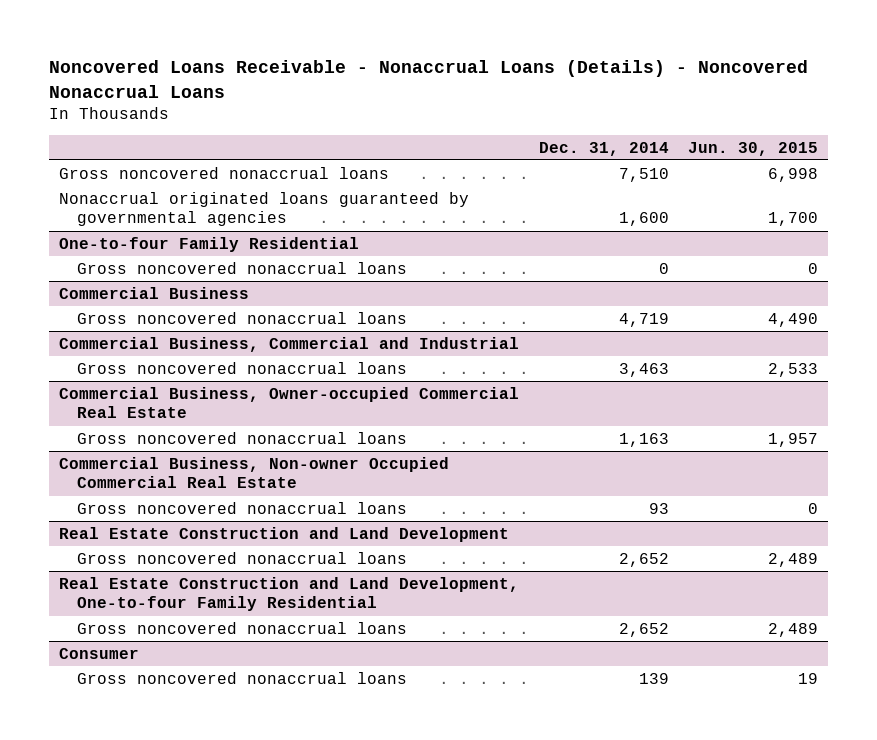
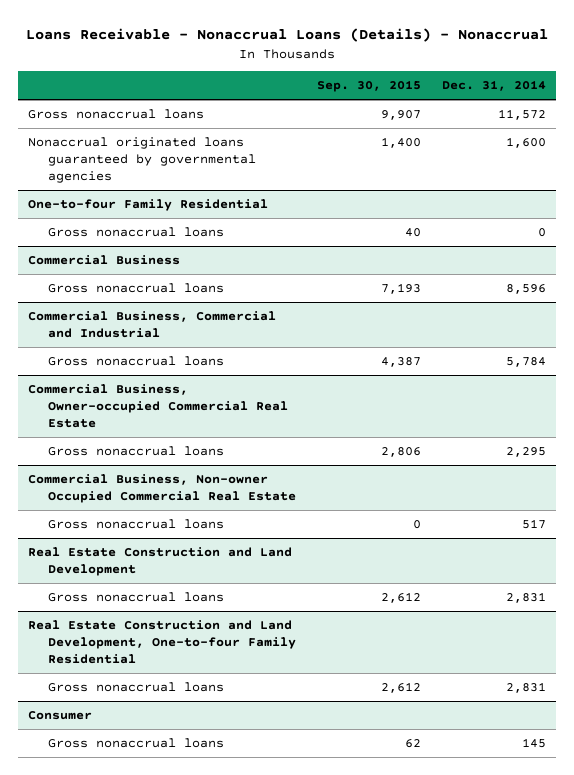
- Noncovered Loans Receivable - Nonaccrual Loans (Details) - Noncovered Nonaccrual Loans
+ Loans Receivable - Nonaccrual Loans (Details) - Nonaccrual
- | Dec. 31, 2014 | Jun. 30, 2015
+ | Sep. 30, 2015 | Dec. 31, 2014
- Gross noncovered nonaccrual loans | 7,510 | 6,998
+ Gross nonaccrual loans | 9,907 | 11,572
@ One-to-four Family Residential
- Gross noncovered nonaccrual loans | 0 | 0
+ Gross nonaccrual loans | 40 | 0
@ Commercial Business
- Gross noncovered nonaccrual loans | 4,719 | 4,490
+ Gross nonaccrual loans | 7,193 | 8,596
@ Commercial Business, Commercial and Industrial
- Gross noncovered nonaccrual loans | 3,463 | 2,533
+ Gross nonaccrual loans | 4,387 | 5,784
@ Commercial Business, Owner-occupied Commercial Real Estate
- Gross noncovered nonaccrual loans | 1,163 | 1,957
+ Gross nonaccrual loans | 2,806 | 2,295
@ Commercial Business, Non-owner Occupied Commercial Real Estate
- Gross noncovered nonaccrual loans | 93 | 0
+ Gross nonaccrual loans | 0 | 517
@ Real Estate Construction and Land Development
- Gross noncovered nonaccrual loans | 2,652 | 2,489
+ Gross nonaccrual loans | 2,612 | 2,831
@ Real Estate Construction and Land Development, One-to-four Family Residential
- Gross noncovered nonaccrual loans | 2,652 | 2,489
+ Gross nonaccrual loans | 2,612 | 2,831
@ Consumer
- Gross noncovered nonaccrual loans | 139 | 19
+ Gross nonaccrual loans | 62 | 145

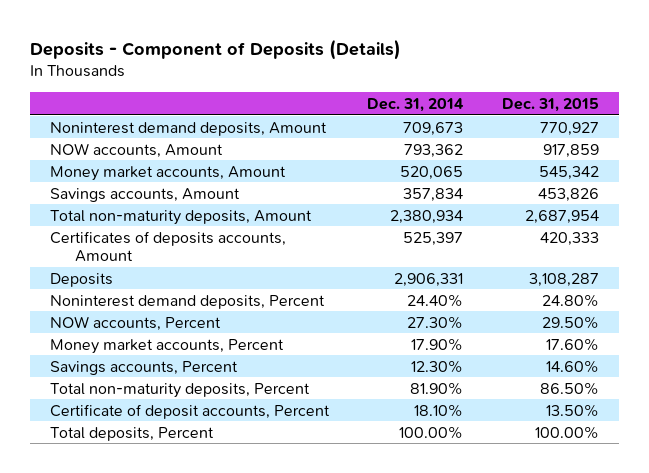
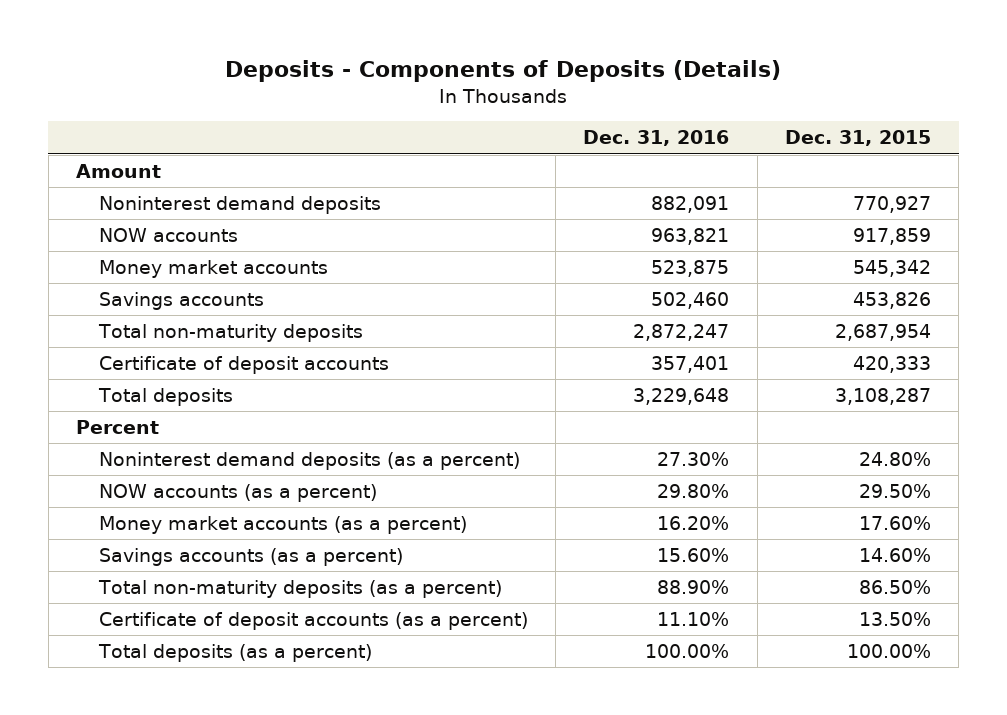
- Deposits - Component of Deposits (Details)
+ Deposits - Components of Deposits (Details)
- | Dec. 31, 2014 | Dec. 31, 2015
+ | Dec. 31, 2016 | Dec. 31, 2015
- Noninterest demand deposits, Amount | 709,673 | 770,927
- NOW accounts, Amount | 793,362 | 917,859
- Money market accounts, Amount | 520,065 | 545,342
- Savings accounts, Amount | 357,834 | 453,826
- Total non-maturity deposits, Amount | 2,380,934 | 2,687,954
- Certificates of deposits accounts, Amount | 525,397 | 420,333
- Deposits | 2,906,331 | 3,108,287
- Noninterest demand deposits, Percent | 24.40% | 24.80%
- NOW accounts, Percent | 27.30% | 29.50%
- Money market accounts, Percent | 17.90% | 17.60%
- Savings accounts, Percent | 12.30% | 14.60%
- Total non-maturity deposits, Percent | 81.90% | 86.50%
- Certificate of deposit accounts, Percent | 18.10% | 13.50%
- Total deposits, Percent | 100.00% | 100.00%
+ Amount
+ Noninterest demand deposits | 882,091 | 770,927
+ NOW accounts | 963,821 | 917,859
+ Money market accounts | 523,875 | 545,342
+ Savings accounts | 502,460 | 453,826
+ Total non-maturity deposits | 2,872,247 | 2,687,954
+ Certificate of deposit accounts | 357,401 | 420,333
+ Total deposits | 3,229,648 | 3,108,287
+ Percent
+ Noninterest demand deposits (as a percent) | 27.30% | 24.80%
+ NOW accounts (as a percent) | 29.80% | 29.50%
+ Money market accounts (as a percent) | 16.20% | 17.60%
+ Savings accounts (as a percent) | 15.60% | 14.60%
+ Total non-maturity deposits (as a percent) | 88.90% | 86.50%
+ Certificate of deposit accounts (as a percent) | 11.10% | 13.50%
+ Total deposits (as a percent) | 100.00% | 100.00%

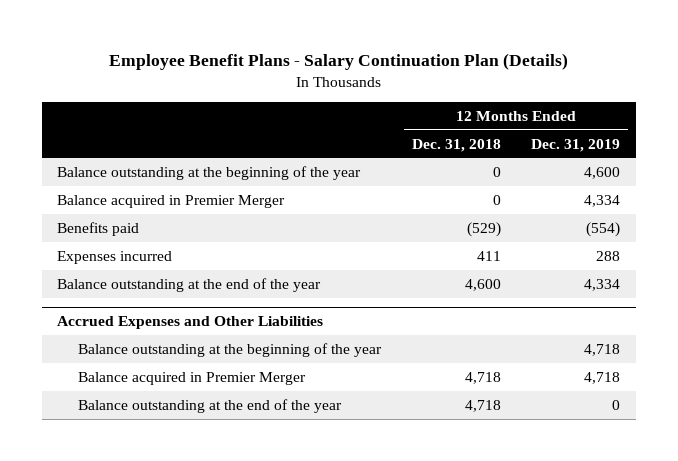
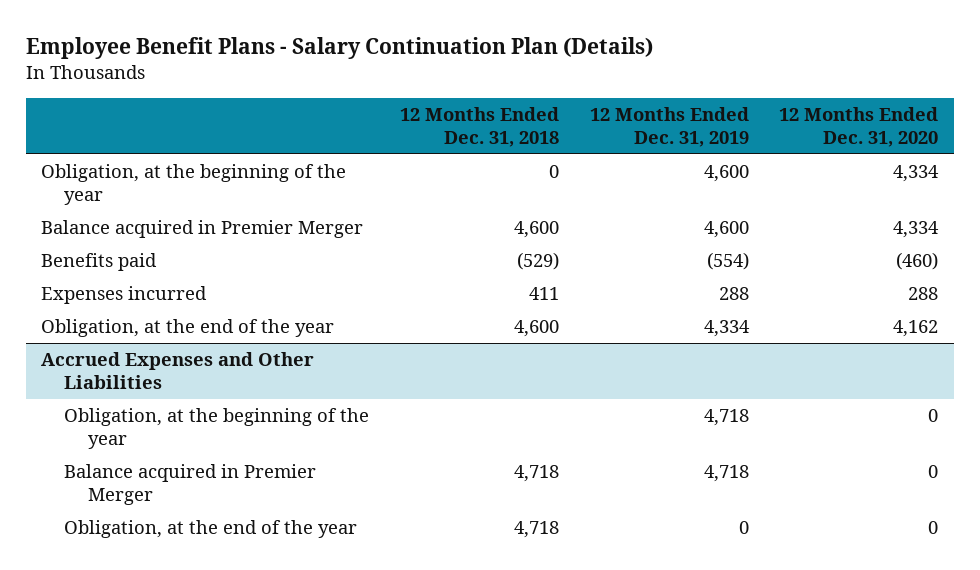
- | 12 Months Ended Dec. 31, 2018 | 12 Months Ended Dec. 31, 2019
+ | 12 Months Ended Dec. 31, 2018 | 12 Months Ended Dec. 31, 2019 | 12 Months Ended Dec. 31, 2020
- Balance outstanding at the beginning of the year | 0 | 4,600
- Balance acquired in Premier Merger | 0 | 4,334
+ Obligation, at the beginning of the year | 0 | 4,600 | 4,334
+ Balance acquired in Premier Merger | 4,600 | 4,600 | 4,334
- Balance outstanding at the end of the year | 4,600 | 4,334
+ Obligation, at the end of the year | 4,600 | 4,334 | 4,162
@ Accrued Expenses and Other Liabilities
- Balance outstanding at the beginning of the year | | 4,718
+ Obligation, at the beginning of the year | | 4,718 | 0
- Balance outstanding at the end of the year | 4,718 | 0
+ Obligation, at the end of the year | 4,718 | 0 | 0

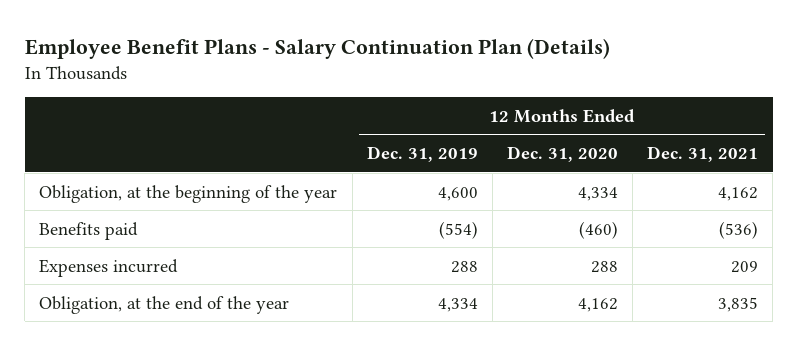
- | 12 Months Ended Dec. 31, 2018 | 12 Months Ended Dec. 31, 2019 | 12 Months Ended Dec. 31, 2020
+ | 12 Months Ended Dec. 31, 2019 | 12 Months Ended Dec. 31, 2020 | 12 Months Ended Dec. 31, 2021
- Balance acquired in Premier Merger | 4,600 | 4,600 | 4,334
- Accrued Expenses and Other Liabilities
- Obligation, at the beginning of the year | | 4,718 | 0
- Balance acquired in Premier Merger | 4,718 | 4,718 | 0
- Obligation, at the end of the year | 4,718 | 0 | 0

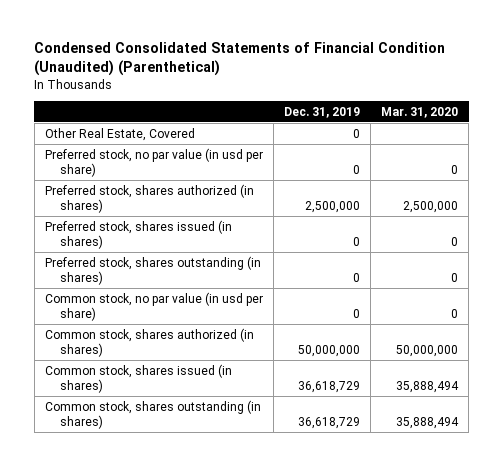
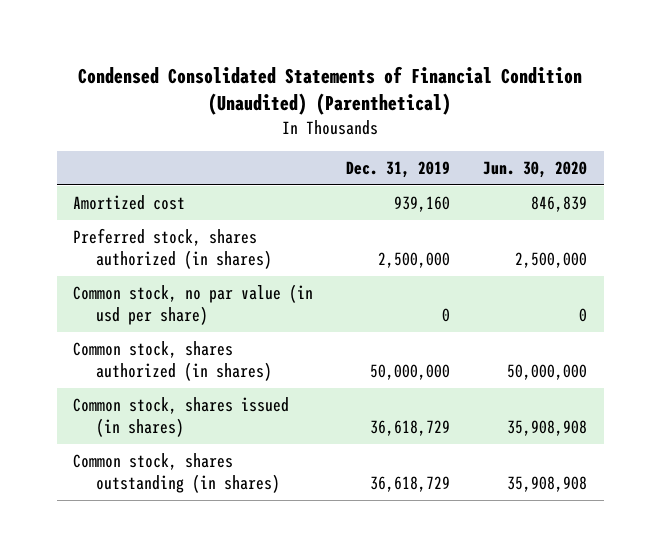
- | Dec. 31, 2019 | Mar. 31, 2020
+ | Dec. 31, 2019 | Jun. 30, 2020
- Other Real Estate, Covered | 0 |
- Preferred stock, no par value (in usd per share) | 0 | 0
+ Amortized cost | 939,160 | 846,839
- Preferred stock, shares issued (in shares) | 0 | 0
- Preferred stock, shares outstanding (in shares) | 0 | 0

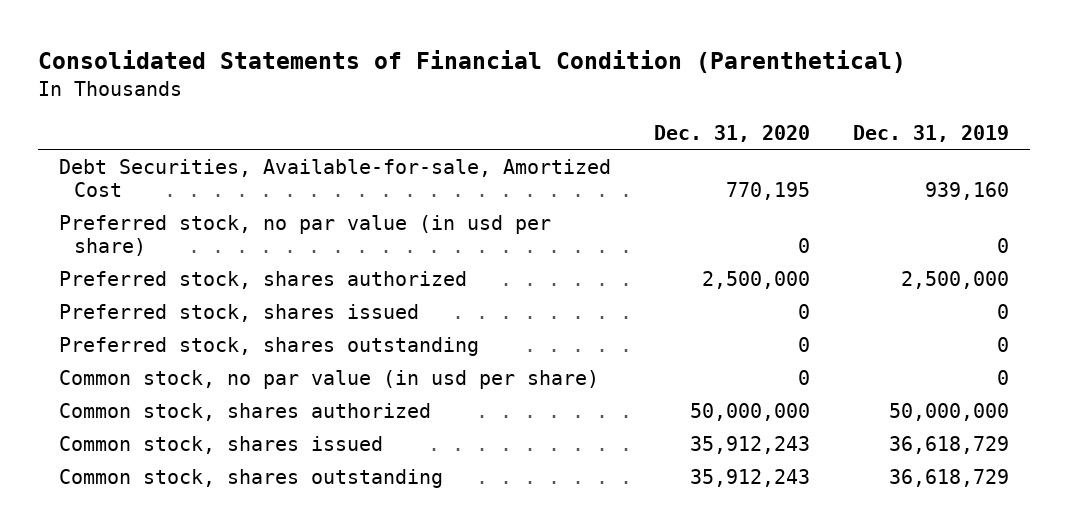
- Condensed Consolidated Statements of Financial Condition (Unaudited) (Parenthetical)
+ Consolidated Statements of Financial Condition (Parenthetical)
- | Dec. 31, 2019 | Jun. 30, 2020
+ | Dec. 31, 2020 | Dec. 31, 2019
- Amortized cost | 939,160 | 846,839
- Preferred stock, shares authorized (in shares) | 2,500,000 | 2,500,000
+ Debt Securities, Available-for-sale, Amortized Cost | 770,195 | 939,160
+ Preferred stock, no par value (in usd per share) | 0 | 0
+ Preferred stock, shares authorized | 2,500,000 | 2,500,000
+ Preferred stock, shares issued | 0 | 0
+ Preferred stock, shares outstanding | 0 | 0
- Common stock, shares authorized (in shares) | 50,000,000 | 50,000,000
- Common stock, shares issued (in shares) | 36,618,729 | 35,908,908
- Common stock, shares outstanding (in shares) | 36,618,729 | 35,908,908
+ Common stock, shares authorized | 50,000,000 | 50,000,000
+ Common stock, shares issued | 35,912,243 | 36,618,729
+ Common stock, shares outstanding | 35,912,243 | 36,618,729

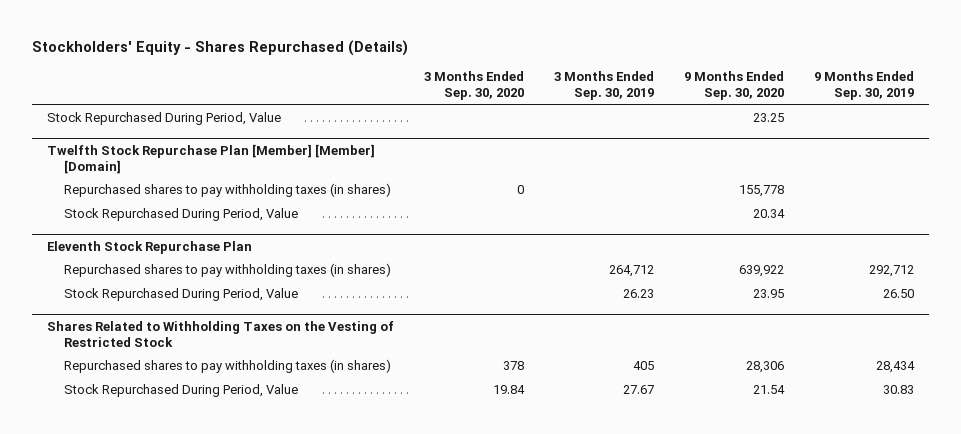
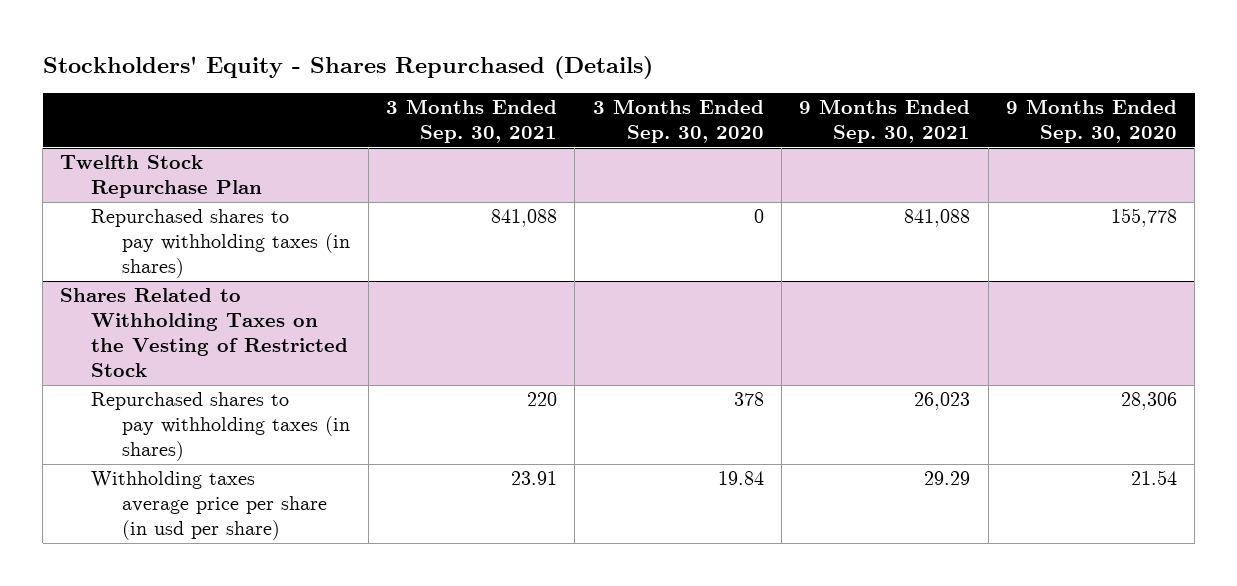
- | 3 Months Ended Sep. 30, 2020 | 3 Months Ended Sep. 30, 2019 | 9 Months Ended Sep. 30, 2020 | 9 Months Ended Sep. 30, 2019
+ | 3 Months Ended Sep. 30, 2021 | 3 Months Ended Sep. 30, 2020 | 9 Months Ended Sep. 30, 2021 | 9 Months Ended Sep. 30, 2020
- Stock Repurchased During Period, Value | | | 23.25 |
- Twelfth Stock Repurchase Plan [Member] [Member] [Domain]
+ Twelfth Stock Repurchase Plan
- Stock Repurchased During Period, Value | | | 20.34 |
- Eleventh Stock Repurchase Plan
- Repurchased shares to pay withholding taxes (in shares) | | 264,712 | 639,922 | 292,712
- Stock Repurchased During Period, Value | | 26.23 | 23.95 | 26.50
@ Shares Related to Withholding Taxes on the Vesting of Restricted Stock
- Stock Repurchased During Period, Value | 19.84 | 27.67 | 21.54 | 30.83
+ Withholding taxes average price per share (in usd per share) | 23.91 | 19.84 | 29.29 | 21.54

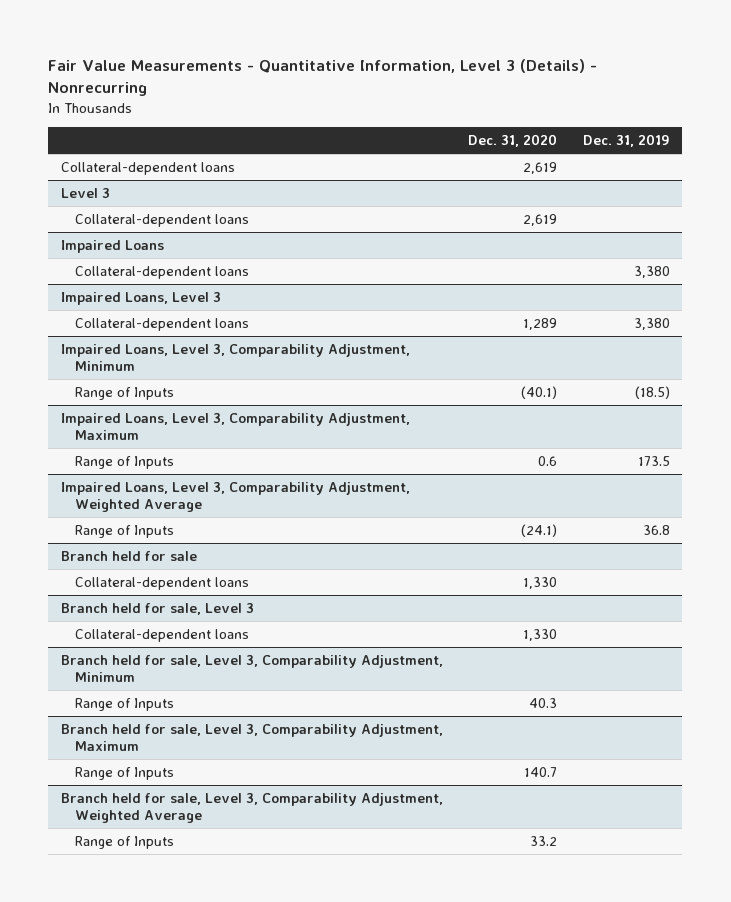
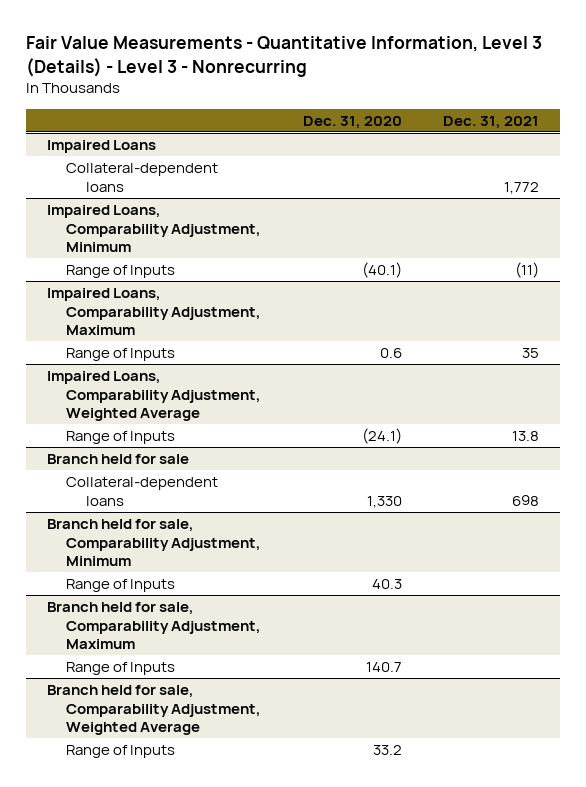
- Fair Value Measurements - Quantitative Information, Level 3 (Details) - Nonrecurring
+ Fair Value Measurements - Quantitative Information, Level 3 (Details) - Level 3 - Nonrecurring
- | Dec. 31, 2020 | Dec. 31, 2019
+ | Dec. 31, 2020 | Dec. 31, 2021
- Collateral-dependent loans | 2,619 |
- Level 3
- Collateral-dependent loans | 2,619 |
- Impaired Loans, Level 3
- Collateral-dependent loans | 1,289 | 3,380
- Impaired Loans, Level 3, Comparability Adjustment, Minimum
+ Impaired Loans, Comparability Adjustment, Minimum
- Impaired Loans, Level 3, Comparability Adjustment, Maximum
+ Impaired Loans, Comparability Adjustment, Maximum
- Impaired Loans, Level 3, Comparability Adjustment, Weighted Average
+ Impaired Loans, Comparability Adjustment, Weighted Average
- Branch held for sale, Level 3
- Collateral-dependent loans | 1,330 |
- Branch held for sale, Level 3, Comparability Adjustment, Minimum
+ Branch held for sale, Comparability Adjustment, Minimum
- Branch held for sale, Level 3, Comparability Adjustment, Maximum
+ Branch held for sale, Comparability Adjustment, Maximum
- Branch held for sale, Level 3, Comparability Adjustment, Weighted Average
+ Branch held for sale, Comparability Adjustment, Weighted Average

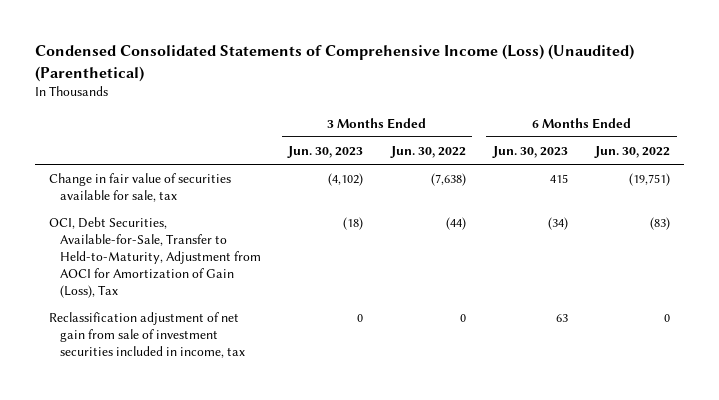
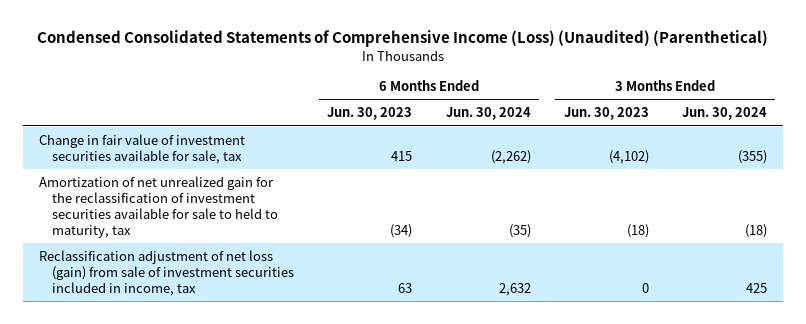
- | 3 Months Ended Jun. 30, 2023 | 3 Months Ended Jun. 30, 2022 | 6 Months Ended Jun. 30, 2023 | 6 Months Ended Jun. 30, 2022
+ | 6 Months Ended Jun. 30, 2023 | 6 Months Ended Jun. 30, 2024 | 3 Months Ended Jun. 30, 2023 | 3 Months Ended Jun. 30, 2024
- Change in fair value of securities available for sale, tax | (4,102) | (7,638) | 415 | (19,751)
- OCI, Debt Securities, Available-for-Sale, Transfer to Held-to-Maturity, Adjustment from AOCI for Amortization of Gain (Loss), Tax | (18) | (44) | (34) | (83)
- Reclassification adjustment of net gain from sale of investment securities included in income, tax | 0 | 0 | 63 | 0
+ Change in fair value of investment securities available for sale, tax | 415 | (2,262) | (4,102) | (355)
+ Amortization of net unrealized gain for the reclassification of investment securities available for sale to held to maturity, tax | (34) | (35) | (18) | (18)
+ Reclassification adjustment of net loss (gain) from sale of investment securities included in income, tax | 63 | 2,632 | 0 | 425

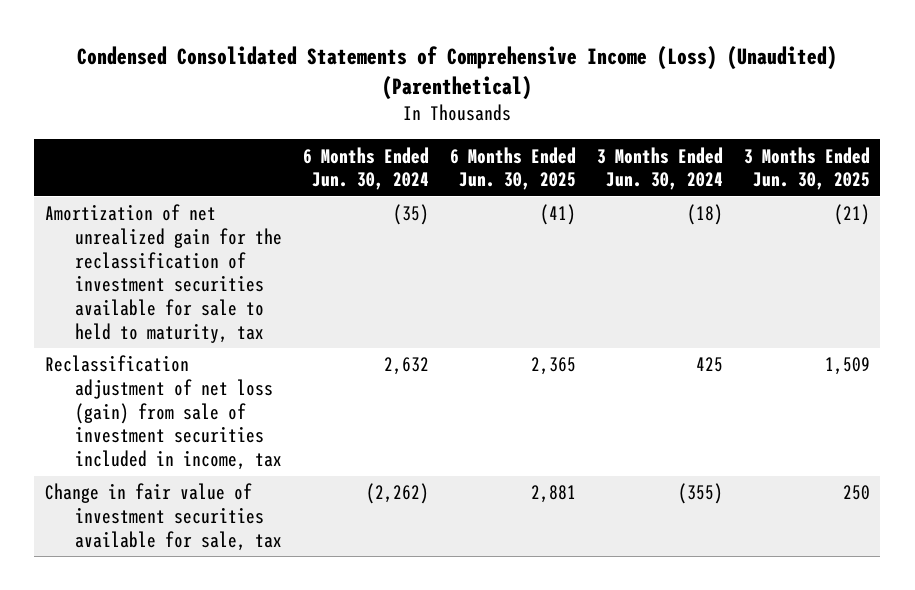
- | 6 Months Ended Jun. 30, 2023 | 6 Months Ended Jun. 30, 2024 | 3 Months Ended Jun. 30, 2023 | 3 Months Ended Jun. 30, 2024
+ | 6 Months Ended Jun. 30, 2024 | 6 Months Ended Jun. 30, 2025 | 3 Months Ended Jun. 30, 2024 | 3 Months Ended Jun. 30, 2025
moved down: Change in fair value of investment securities available for sale, tax | (2,262) | 2,881 | (355) | 250

